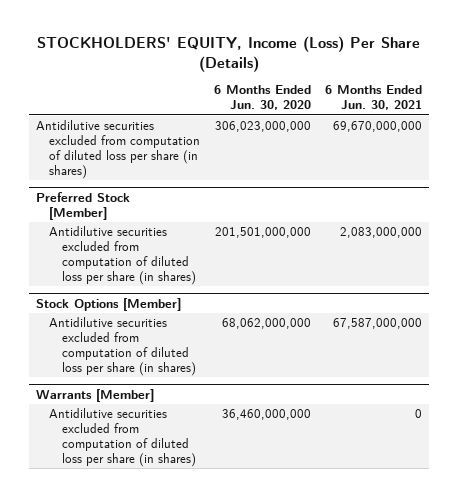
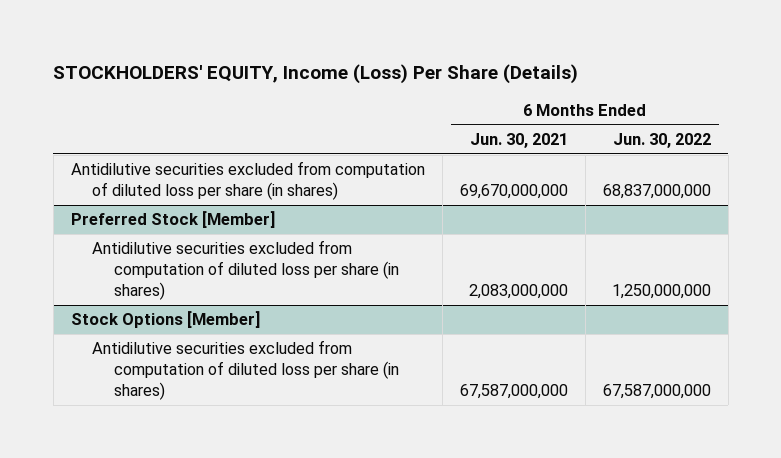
- | 6 Months Ended Jun. 30, 2020 | 6 Months Ended Jun. 30, 2021
+ | 6 Months Ended Jun. 30, 2021 | 6 Months Ended Jun. 30, 2022
- Warrants [Member]
- Antidilutive securities excluded from computation of diluted loss per share (in shares) | 36,460,000,000 | 0

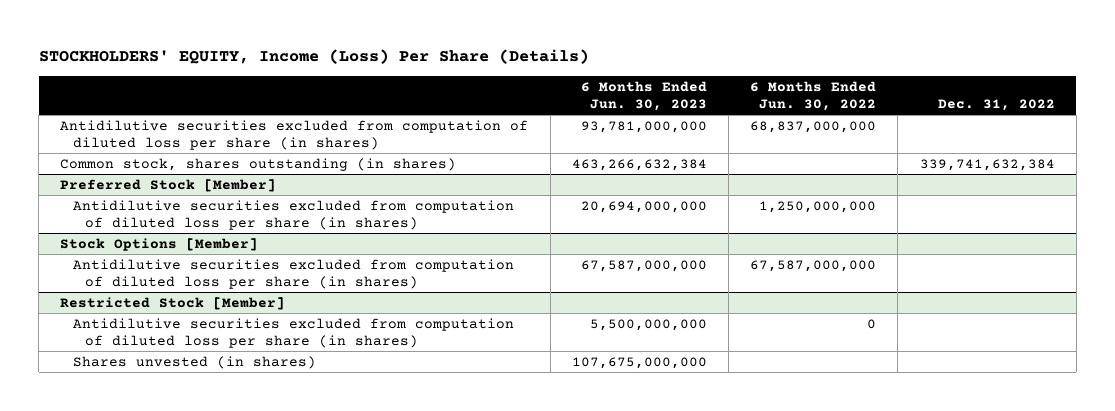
- | 6 Months Ended Jun. 30, 2021 | 6 Months Ended Jun. 30, 2022
+ | 6 Months Ended Jun. 30, 2023 | 6 Months Ended Jun. 30, 2022 | Dec. 31, 2022
+ Common stock, shares outstanding (in shares) | 463,266,632,384 | | 339,741,632,384
+ Restricted Stock [Member]
+ Antidilutive securities excluded from computation of diluted loss per share (in shares) | 5,500,000,000 | 0 |
+ Shares unvested (in shares) | 107,675,000,000 | |

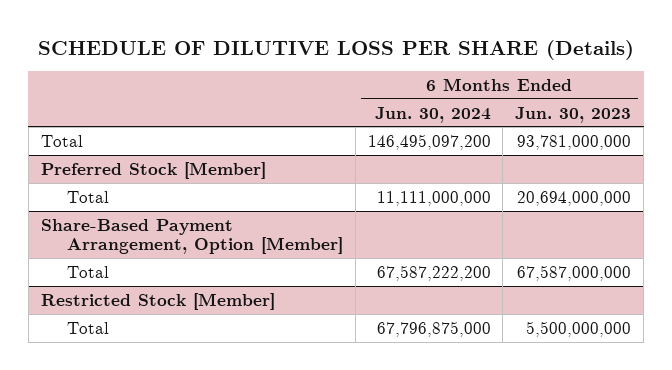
- STOCKHOLDERS' EQUITY, Income (Loss) Per Share (Details)
+ SCHEDULE OF DILUTIVE LOSS PER SHARE (Details)
- | 6 Months Ended Jun. 30, 2023 | 6 Months Ended Jun. 30, 2022 | Dec. 31, 2022
+ | 6 Months Ended Jun. 30, 2024 | 6 Months Ended Jun. 30, 2023
- Antidilutive securities excluded from computation of diluted loss per share (in shares) | 93,781,000,000 | 68,837,000,000 |
- Common stock, shares outstanding (in shares) | 463,266,632,384 | | 339,741,632,384
+ Total | 146,495,097,200 | 93,781,000,000
@ Preferred Stock [Member]
- Antidilutive securities excluded from computation of diluted loss per share (in shares) | 20,694,000,000 | 1,250,000,000 |
- Stock Options [Member]
- Antidilutive securities excluded from computation of diluted loss per share (in shares) | 67,587,000,000 | 67,587,000,000 |
@ Preferred Stock [Member]
+ Total | 11,111,000,000 | 20,694,000,000
+ Share-Based Payment Arrangement, Option [Member]
+ Total | 67,587,222,200 | 67,587,000,000
@ Restricted Stock [Member]
- Antidilutive securities excluded from computation of diluted loss per share (in shares) | 5,500,000,000 | 0 |
- Shares unvested (in shares) | 107,675,000,000 | |
+ Total | 67,796,875,000 | 5,500,000,000

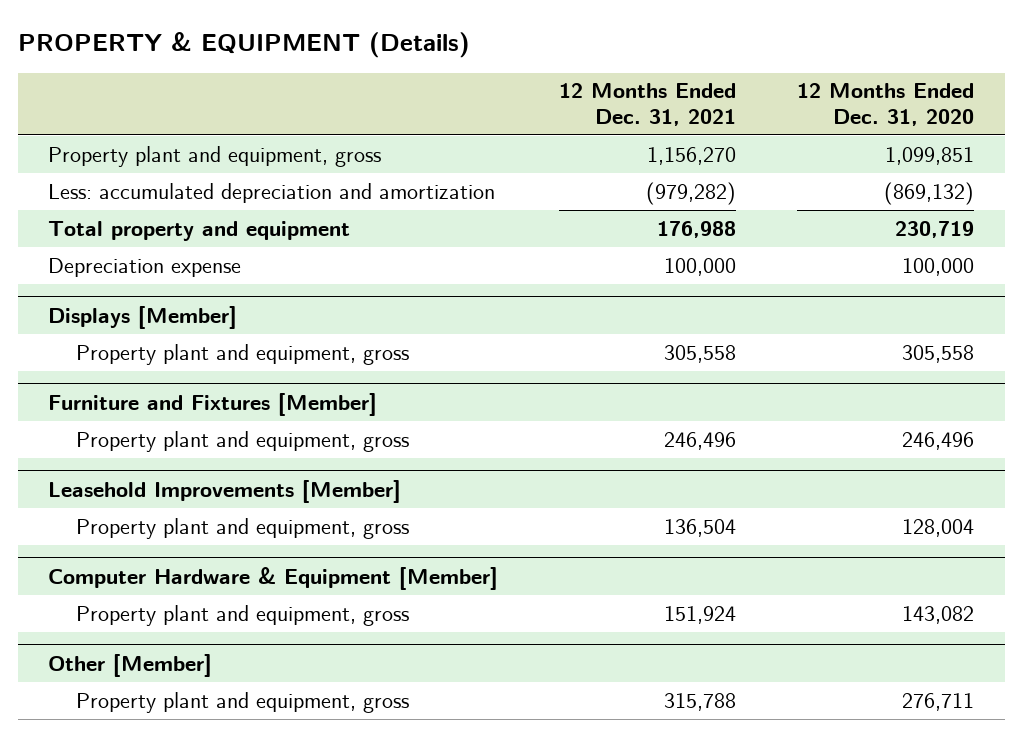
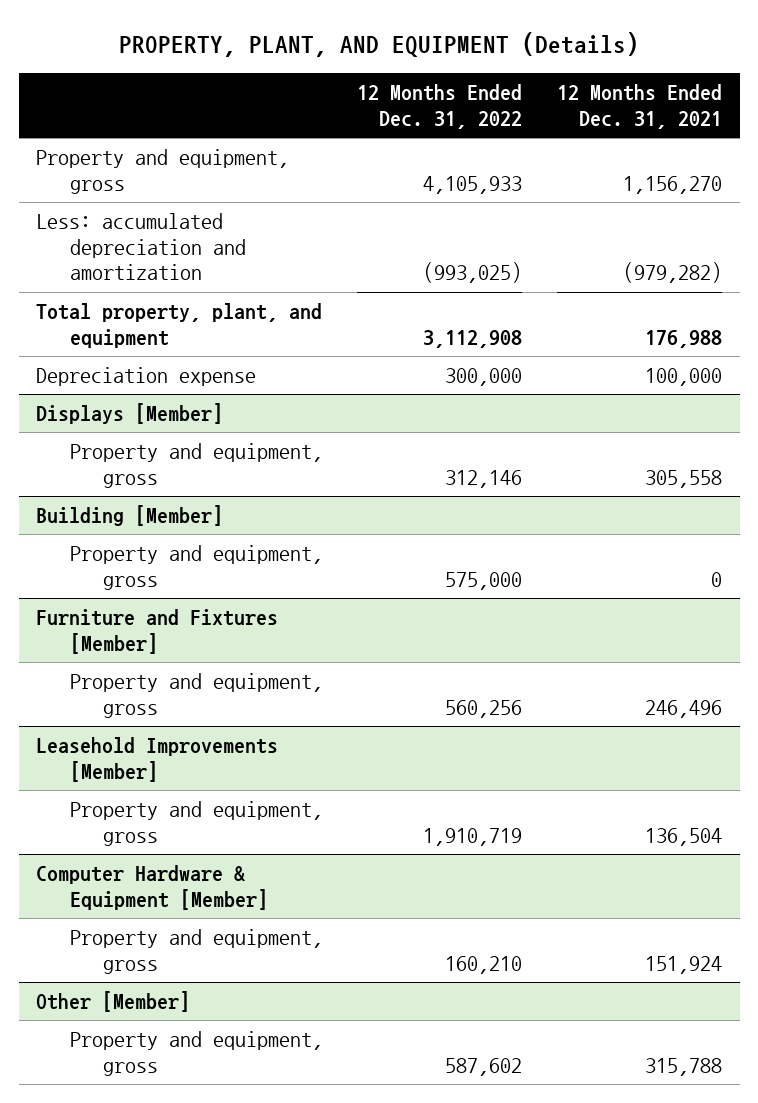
- PROPERTY & EQUIPMENT (Details)
+ PROPERTY, PLANT, AND EQUIPMENT (Details)
- | 12 Months Ended Dec. 31, 2021 | 12 Months Ended Dec. 31, 2020
+ | 12 Months Ended Dec. 31, 2022 | 12 Months Ended Dec. 31, 2021
- Property plant and equipment, gross | 1,156,270 | 1,099,851
+ Property and equipment, gross | 4,105,933 | 1,156,270
- Total property and equipment | 176,988 | 230,719
+ Total property, plant, and equipment | 3,112,908 | 176,988
@ Displays [Member]
- Property plant and equipment, gross | 305,558 | 305,558
+ Property and equipment, gross | 312,146 | 305,558
+ Building [Member]
+ Property and equipment, gross | 575,000 | 0
@ Furniture and Fixtures [Member]
- Property plant and equipment, gross | 246,496 | 246,496
+ Property and equipment, gross | 560,256 | 246,496
@ Leasehold Improvements [Member]
- Property plant and equipment, gross | 136,504 | 128,004
+ Property and equipment, gross | 1,910,719 | 136,504
@ Computer Hardware & Equipment [Member]
- Property plant and equipment, gross | 151,924 | 143,082
+ Property and equipment, gross | 160,210 | 151,924
@ Other [Member]
- Property plant and equipment, gross | 315,788 | 276,711
+ Property and equipment, gross | 587,602 | 315,788

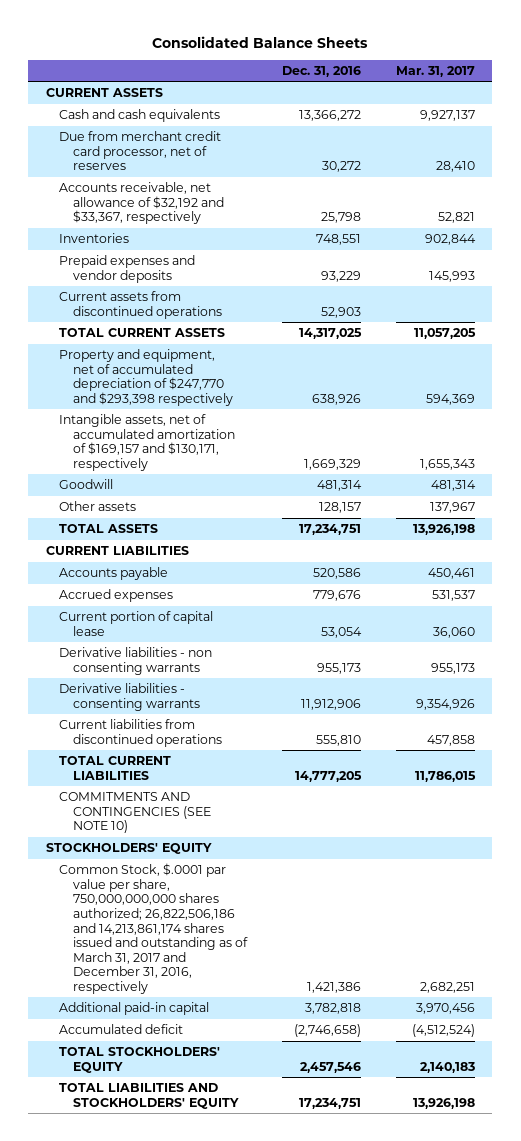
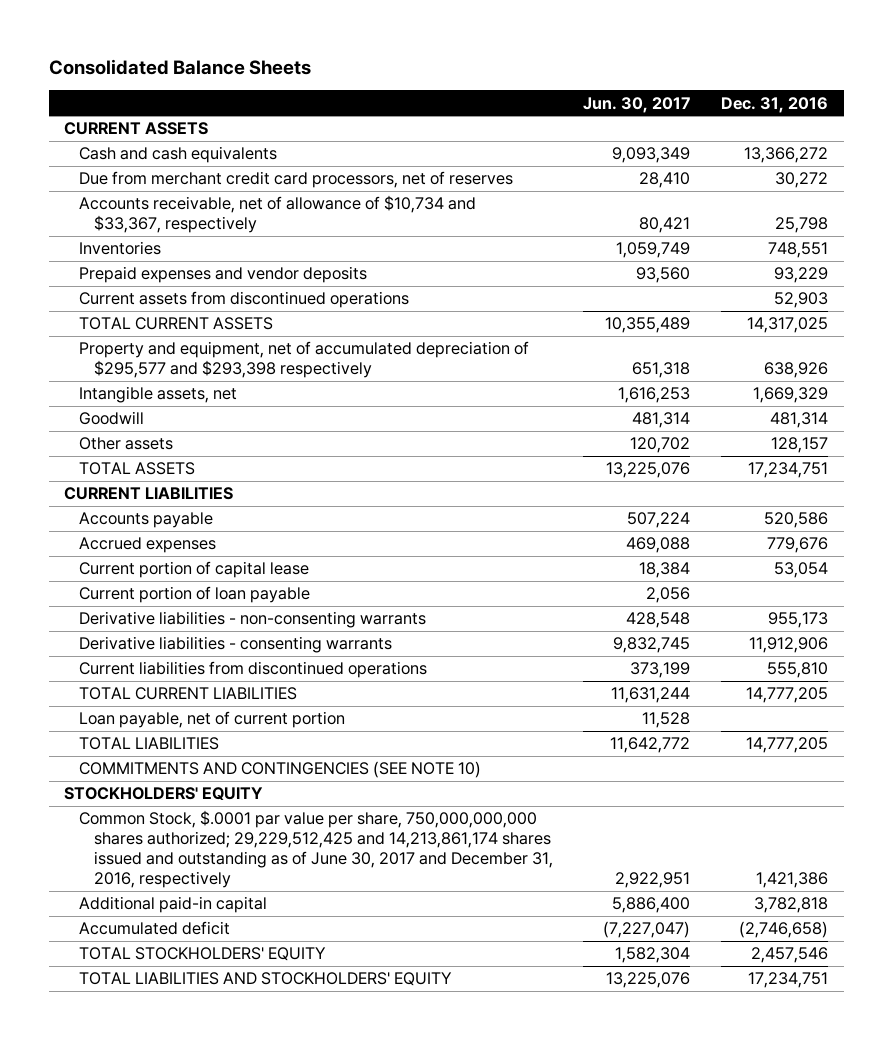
- | Dec. 31, 2016 | Mar. 31, 2017
+ | Jun. 30, 2017 | Dec. 31, 2016
- Due from merchant credit card processor, net of reserves | 30,272 | 28,410
- Accounts receivable, net allowance of $32,192 and $33,367, respectively | 25,798 | 52,821
+ Due from merchant credit card processors, net of reserves | 28,410 | 30,272
+ Accounts receivable, net of allowance of $10,734 and $33,367, respectively | 80,421 | 25,798
- Property and equipment, net of accumulated depreciation of $247,770 and $293,398 respectively | 638,926 | 594,369
- Intangible assets, net of accumulated amortization of $169,157 and $130,171, respectively | 1,669,329 | 1,655,343
+ Property and equipment, net of accumulated depreciation of $295,577 and $293,398 respectively | 651,318 | 638,926
+ Intangible assets, net | 1,616,253 | 1,669,329
- Derivative liabilities - non consenting warrants | 955,173 | 955,173
+ Current portion of loan payable | 2,056 |
+ Derivative liabilities - non-consenting warrants | 428,548 | 955,173
+ Loan payable, net of current portion | 11,528 |
+ TOTAL LIABILITIES | 11,642,772 | 14,777,205
- Common Stock, $.0001 par value per share, 750,000,000,000 shares authorized; 26,822,506,186 and 14,213,861,174 shares issued and outstanding as of March 31, 2017 and December 31, 2016, respectively | 1,421,386 | 2,682,251
+ Common Stock, $.0001 par value per share, 750,000,000,000 shares authorized; 29,229,512,425 and 14,213,861,174 shares issued and outstanding as of June 30, 2017 and December 31, 2016, respectively | 2,922,951 | 1,421,386

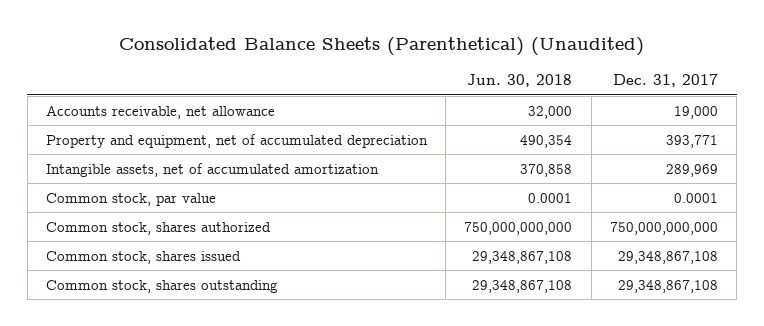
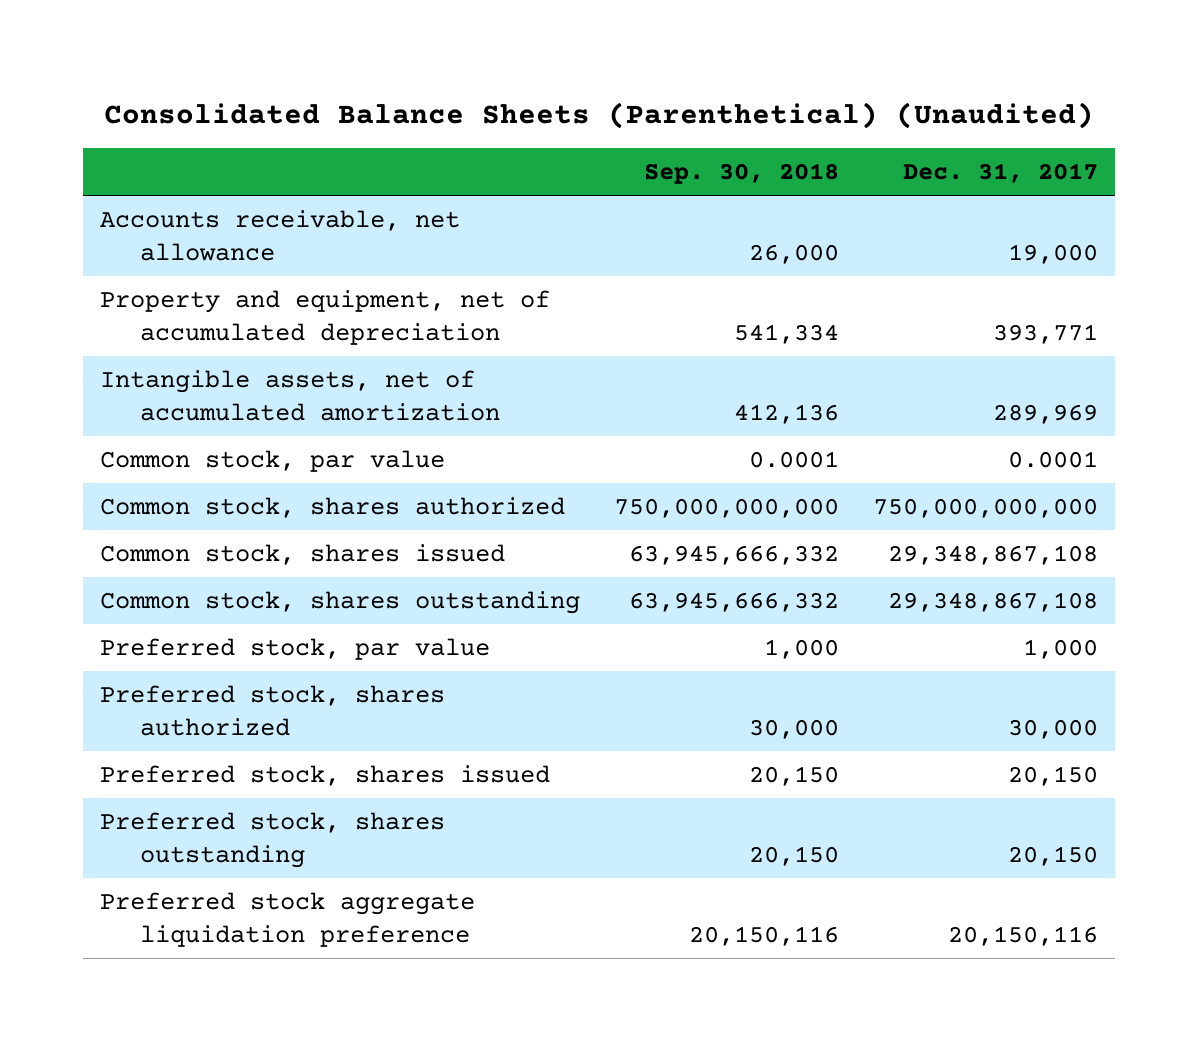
- | Jun. 30, 2018 | Dec. 31, 2017
+ | Sep. 30, 2018 | Dec. 31, 2017
+ Preferred stock, par value | 1,000 | 1,000
+ Preferred stock, shares authorized | 30,000 | 30,000
+ Preferred stock, shares issued | 20,150 | 20,150
+ Preferred stock, shares outstanding | 20,150 | 20,150
+ Preferred stock aggregate liquidation preference | 20,150,116 | 20,150,116

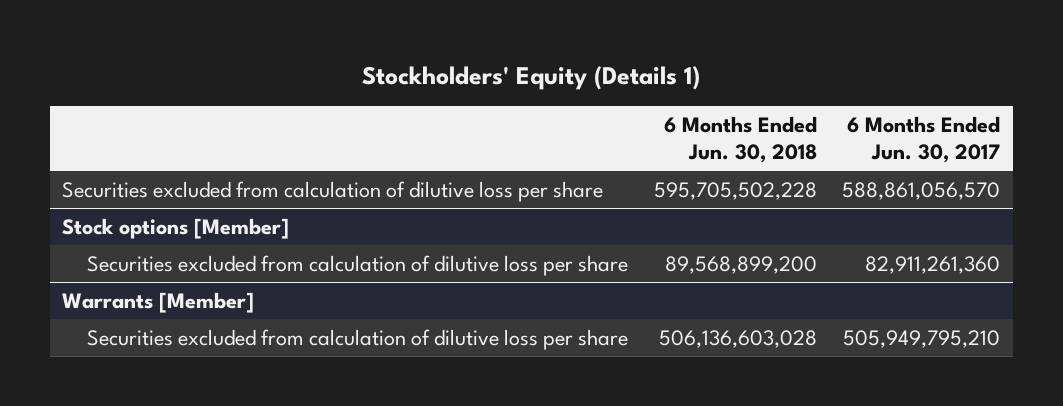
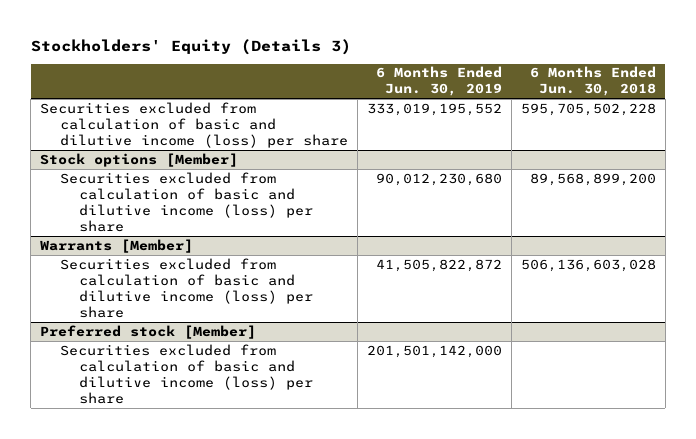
- Stockholders' Equity (Details 1)
+ Stockholders' Equity (Details 3)
- | 6 Months Ended Jun. 30, 2018 | 6 Months Ended Jun. 30, 2017
+ | 6 Months Ended Jun. 30, 2019 | 6 Months Ended Jun. 30, 2018
- Securities excluded from calculation of dilutive loss per share | 595,705,502,228 | 588,861,056,570
+ Securities excluded from calculation of basic and dilutive income (loss) per share | 333,019,195,552 | 595,705,502,228
@ Stock options [Member]
- Securities excluded from calculation of dilutive loss per share | 89,568,899,200 | 82,911,261,360
+ Securities excluded from calculation of basic and dilutive income (loss) per share | 90,012,230,680 | 89,568,899,200
@ Warrants [Member]
- Securities excluded from calculation of dilutive loss per share | 506,136,603,028 | 505,949,795,210
+ Securities excluded from calculation of basic and dilutive income (loss) per share | 41,505,822,872 | 506,136,603,028
+ Preferred stock [Member]
+ Securities excluded from calculation of basic and dilutive income (loss) per share | 201,501,142,000 |

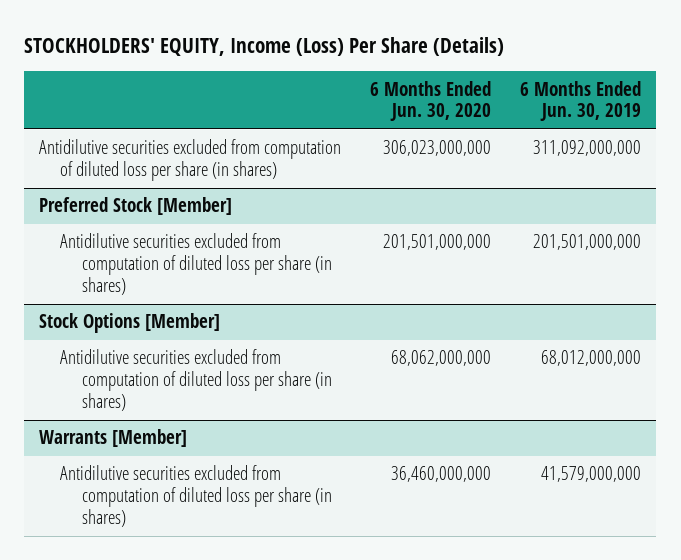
- Stockholders' Equity (Details 3)
+ STOCKHOLDERS' EQUITY, Income (Loss) Per Share (Details)
- | 6 Months Ended Jun. 30, 2019 | 6 Months Ended Jun. 30, 2018
+ | 6 Months Ended Jun. 30, 2020 | 6 Months Ended Jun. 30, 2019
- Securities excluded from calculation of basic and dilutive income (loss) per share | 333,019,195,552 | 595,705,502,228
- Stock options [Member]
- Securities excluded from calculation of basic and dilutive income (loss) per share | 90,012,230,680 | 89,568,899,200
+ Antidilutive securities excluded from computation of diluted loss per share (in shares) | 306,023,000,000 | 311,092,000,000
+ Preferred Stock [Member]
+ Antidilutive securities excluded from computation of diluted loss per share (in shares) | 201,501,000,000 | 201,501,000,000
+ Stock Options [Member]
+ Antidilutive securities excluded from computation of diluted loss per share (in shares) | 68,062,000,000 | 68,012,000,000
@ Warrants [Member]
- Securities excluded from calculation of basic and dilutive income (loss) per share | 41,505,822,872 | 506,136,603,028
- Preferred stock [Member]
- Securities excluded from calculation of basic and dilutive income (loss) per share | 201,501,142,000 |
@ Warrants [Member]
+ Antidilutive securities excluded from computation of diluted loss per share (in shares) | 36,460,000,000 | 41,579,000,000

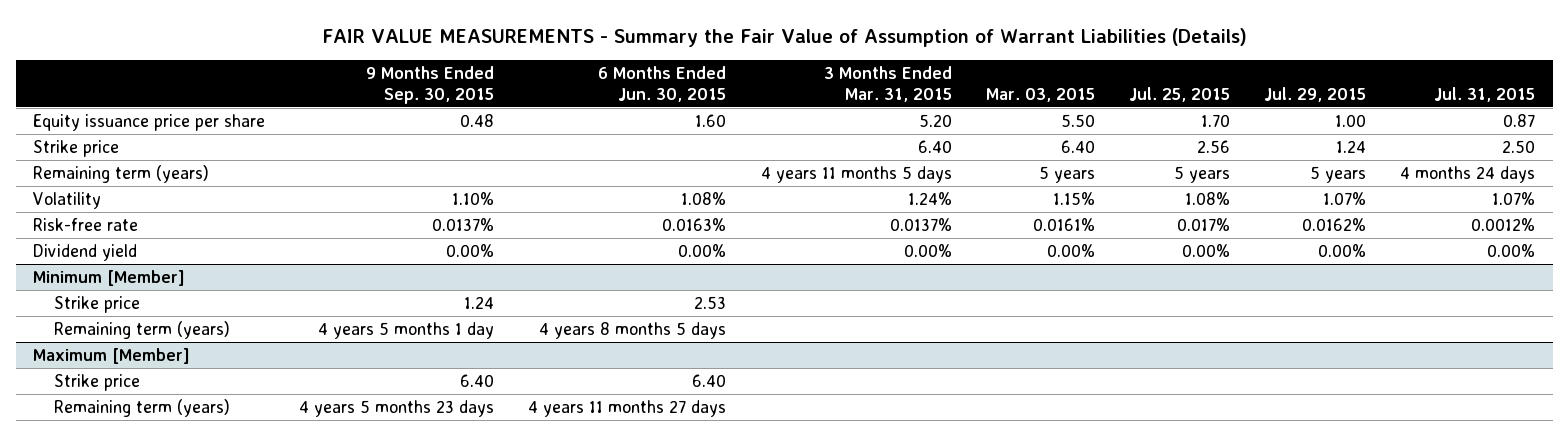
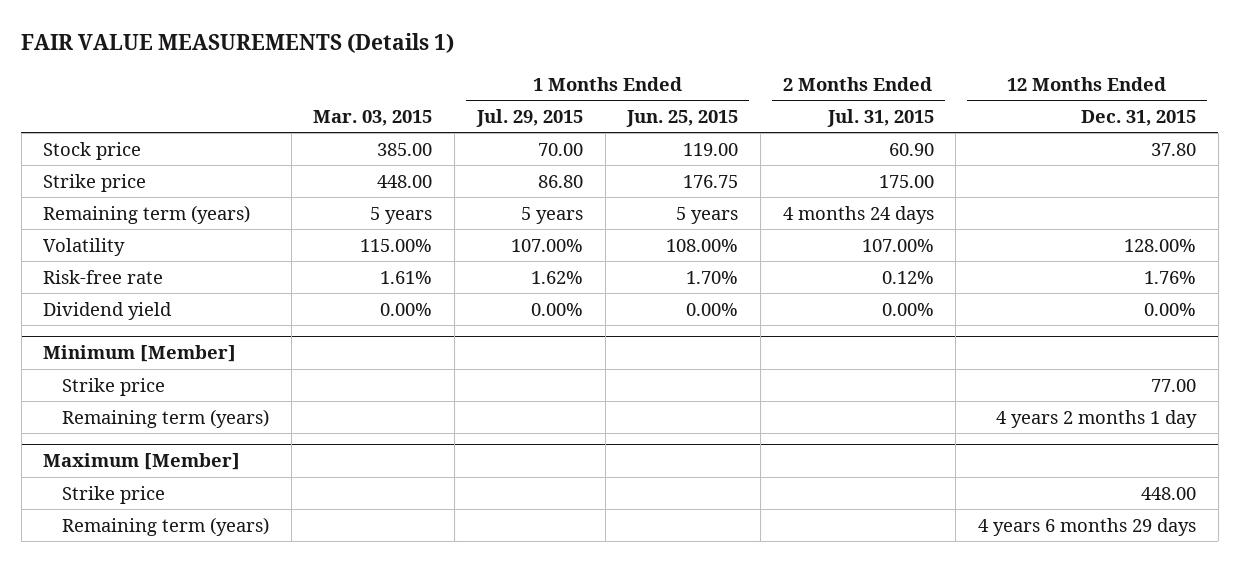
- FAIR VALUE MEASUREMENTS - Summary the Fair Value of Assumption of Warrant Liabilities (Details)
+ FAIR VALUE MEASUREMENTS (Details 1)
- | 9 Months Ended Sep. 30, 2015 | 6 Months Ended Jun. 30, 2015 | 3 Months Ended Mar. 31, 2015 | Mar. 03, 2015 | Jul. 25, 2015 | Jul. 29, 2015 | Jul. 31, 2015
+ | Mar. 03, 2015 | 1 Months Ended Jul. 29, 2015 | 1 Months Ended Jun. 25, 2015 | 2 Months Ended Jul. 31, 2015 | 12 Months Ended Dec. 31, 2015
- Equity issuance price per share | 0.48 | 1.60 | 5.20 | 5.50 | 1.70 | 1.00 | 0.87
- Strike price | | | 6.40 | 6.40 | 2.56 | 1.24 | 2.50
+ Stock price | 385.00 | 70.00 | 119.00 | 60.90 | 37.80
+ Strike price | 448.00 | 86.80 | 176.75 | 175.00 |
- Volatility | 1.10% | 1.08% | 1.24% | 1.15% | 1.08% | 1.07% | 1.07%
- Risk-free rate | 0.0137% | 0.0163% | 0.0137% | 0.0161% | 0.017% | 0.0162% | 0.0012%
+ Volatility | 115.00% | 107.00% | 108.00% | 107.00% | 128.00%
+ Risk-free rate | 1.61% | 1.62% | 1.70% | 0.12% | 1.76%

